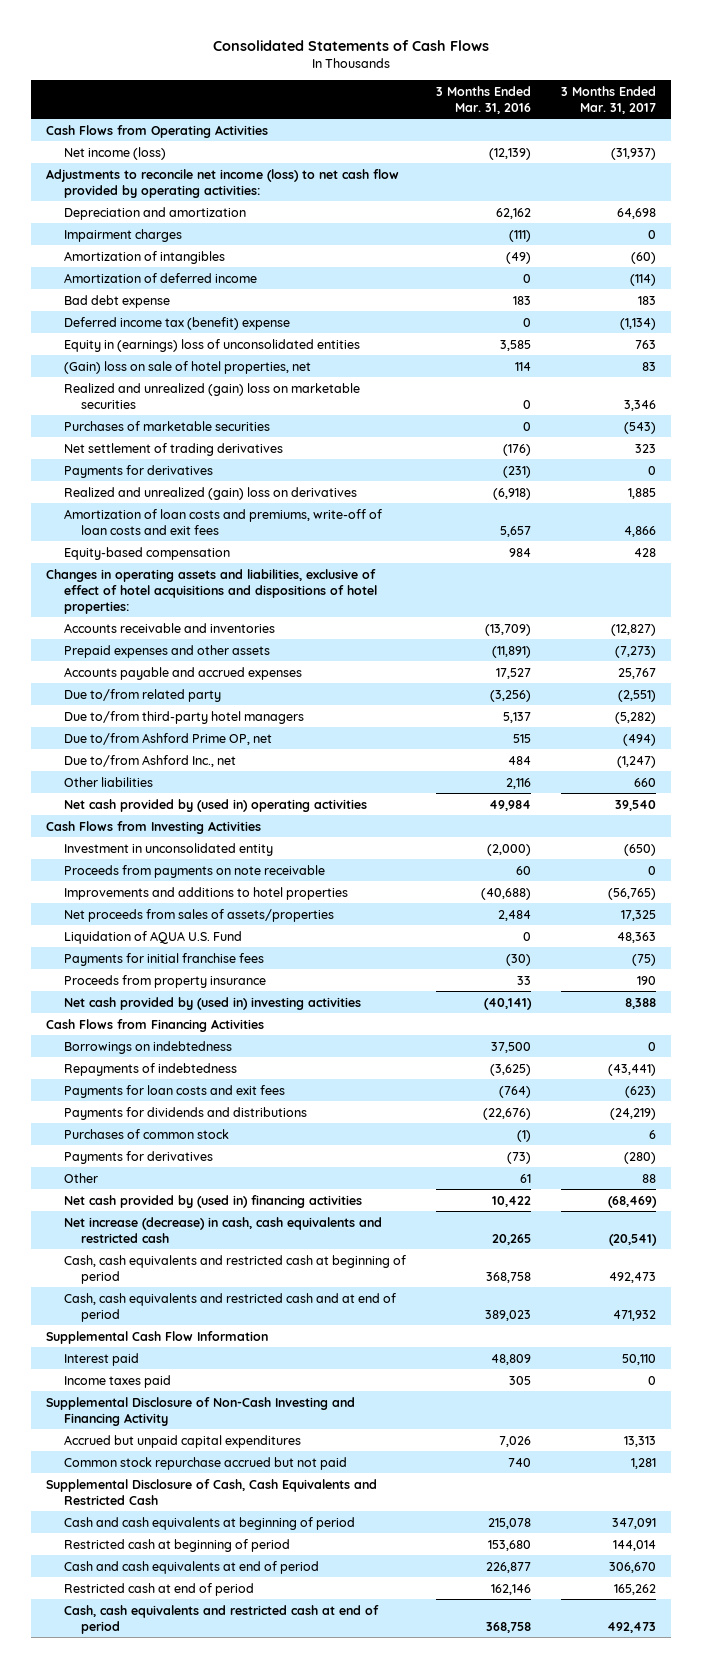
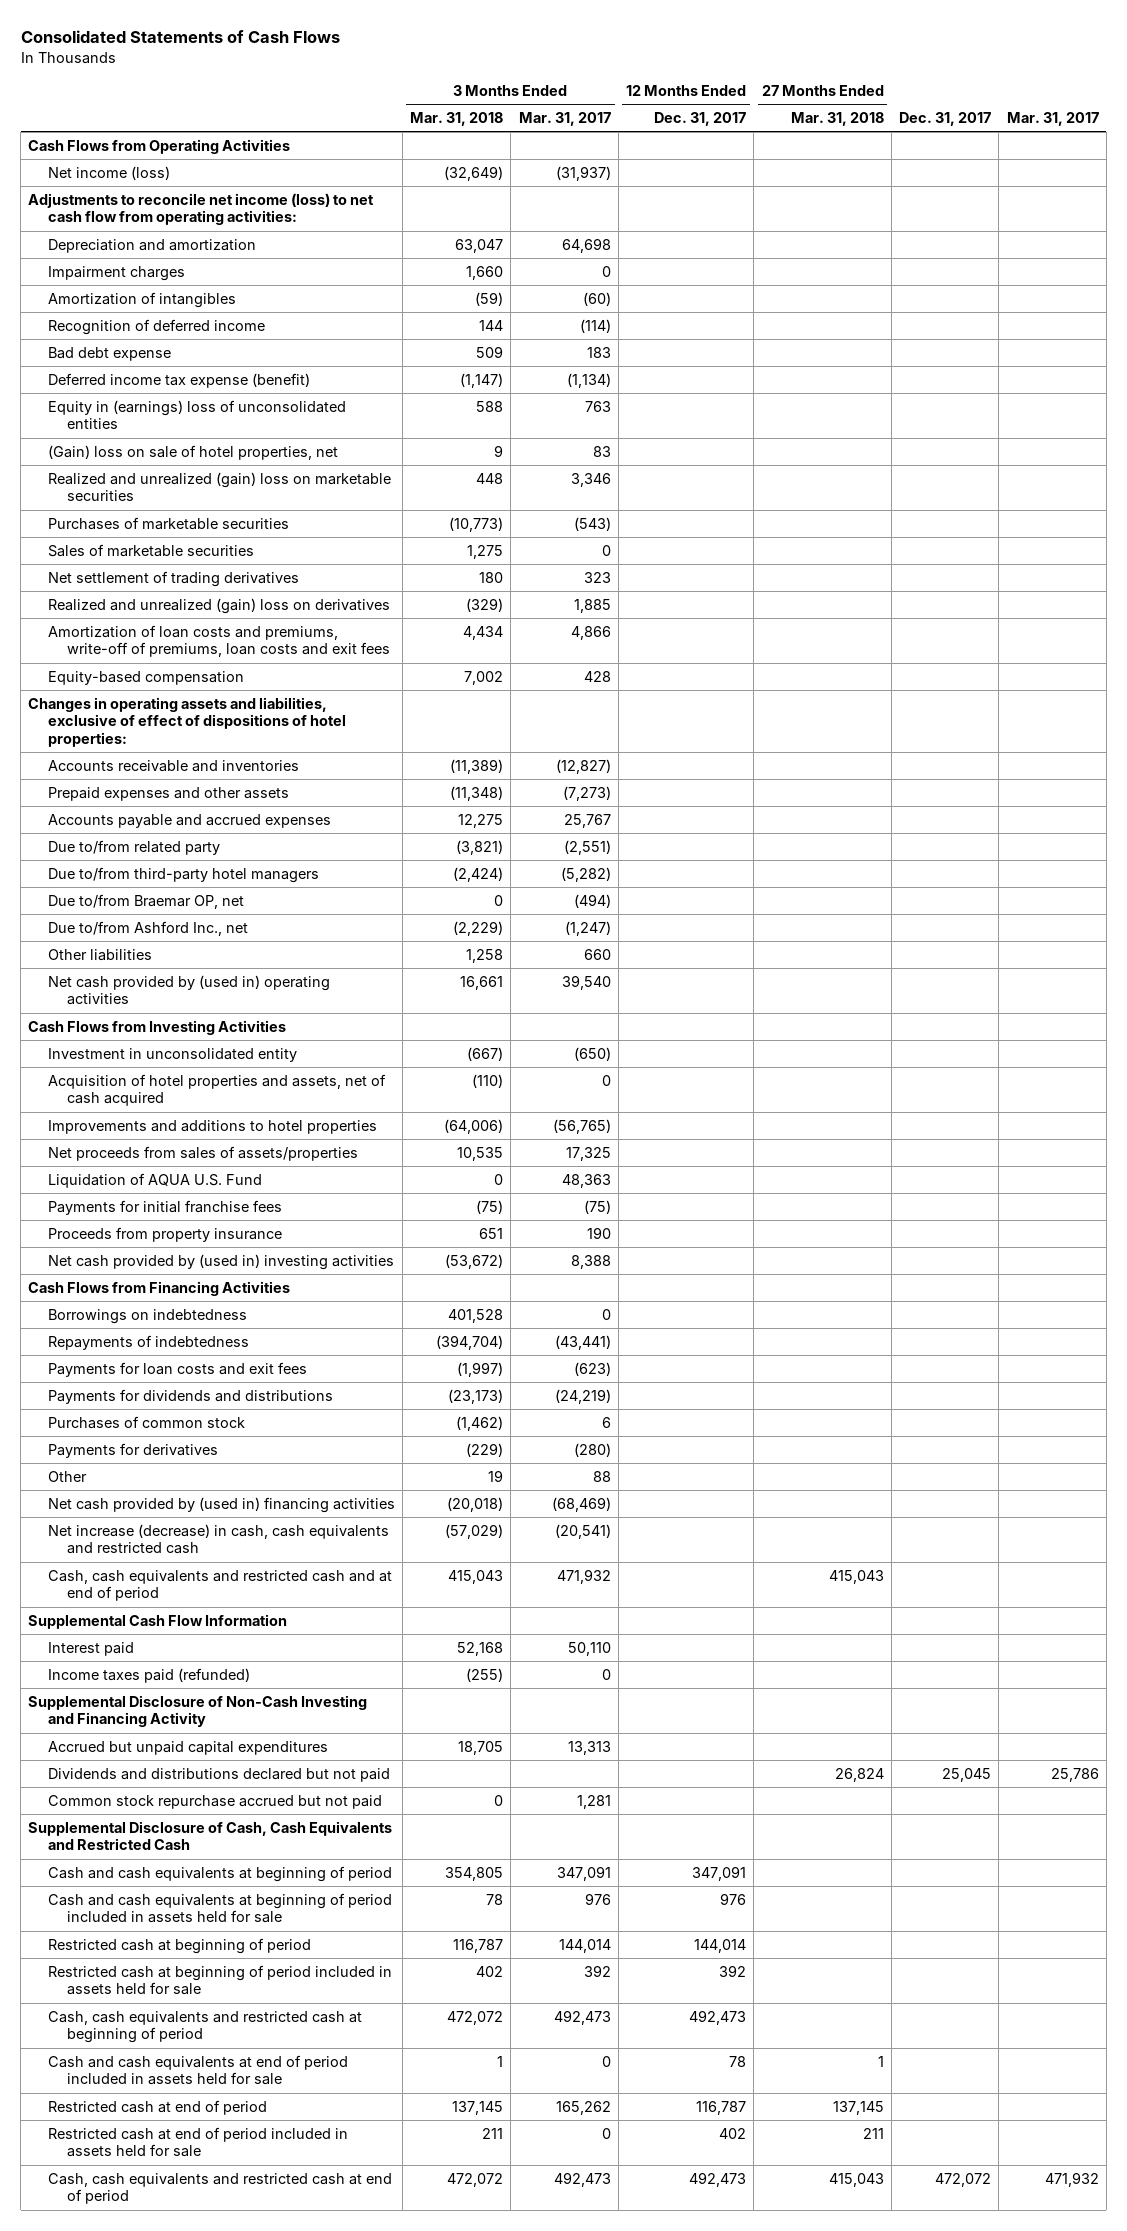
- | 3 Months Ended Mar. 31, 2016 | 3 Months Ended Mar. 31, 2017
+ | 3 Months Ended Mar. 31, 2018 | 3 Months Ended Mar. 31, 2017 | 12 Months Ended Dec. 31, 2017 | 27 Months Ended Mar. 31, 2018 | Dec. 31, 2017 | Mar. 31, 2017
- Adjustments to reconcile net income (loss) to net cash flow provided by operating activities:
+ Adjustments to reconcile net income (loss) to net cash flow from operating activities:
- Amortization of deferred income | 0 | (114)
+ Recognition of deferred income | 144 | (114) | | | |
- Deferred income tax (benefit) expense | 0 | (1,134)
+ Deferred income tax expense (benefit) | (1,147) | (1,134) | | | |
+ Sales of marketable securities | 1,275 | 0 | | | |
- Payments for derivatives | (231) | 0
- Amortization of loan costs and premiums, write-off of loan costs and exit fees | 5,657 | 4,866
+ Amortization of loan costs and premiums, write-off of premiums, loan costs and exit fees | 4,434 | 4,866 | | | |
- Changes in operating assets and liabilities, exclusive of effect of hotel acquisitions and dispositions of hotel properties:
+ Changes in operating assets and liabilities, exclusive of effect of dispositions of hotel properties:
- Due to/from Ashford Prime OP, net | 515 | (494)
+ Due to/from Braemar OP, net | 0 | (494) | | | |
- Proceeds from payments on note receivable | 60 | 0
+ Acquisition of hotel properties and assets, net of cash acquired | (110) | 0 | | | |
- Income taxes paid | 305 | 0
+ Income taxes paid (refunded) | (255) | 0 | | | |
+ Dividends and distributions declared but not paid | | | | 26,824 | 25,045 | 25,786
+ Cash and cash equivalents at beginning of period included in assets held for sale | 78 | 976 | 976 | | |
- Cash and cash equivalents at end of period | 226,877 | 306,670
+ Restricted cash at beginning of period included in assets held for sale | 402 | 392 | 392 | | |
moved down: Cash, cash equivalents and restricted cash at beginning of period | 472,072 | 492,473 | 492,473 | | |
+ Cash and cash equivalents at end of period included in assets held for sale | 1 | 0 | 78 | 1 | |
+ Restricted cash at end of period included in assets held for sale | 211 | 0 | 402 | 211 | |

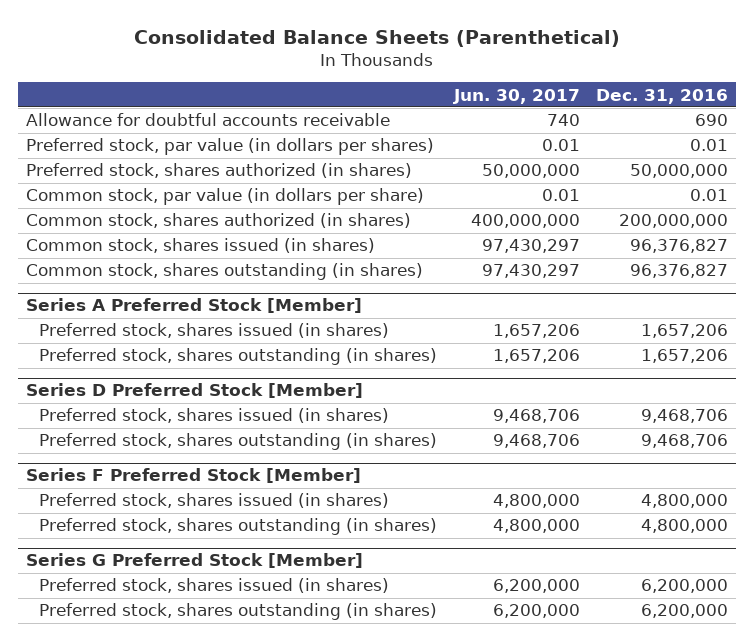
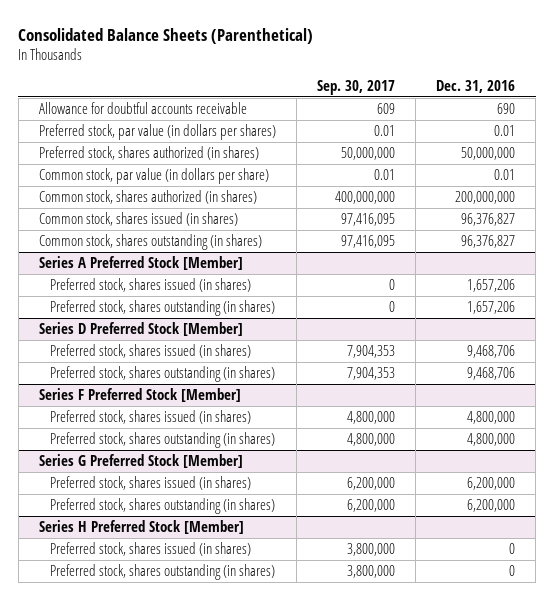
- | Jun. 30, 2017 | Dec. 31, 2016
+ | Sep. 30, 2017 | Dec. 31, 2016
+ Series H Preferred Stock [Member]
+ Preferred stock, shares issued (in shares) | 3,800,000 | 0
+ Preferred stock, shares outstanding (in shares) | 3,800,000 | 0

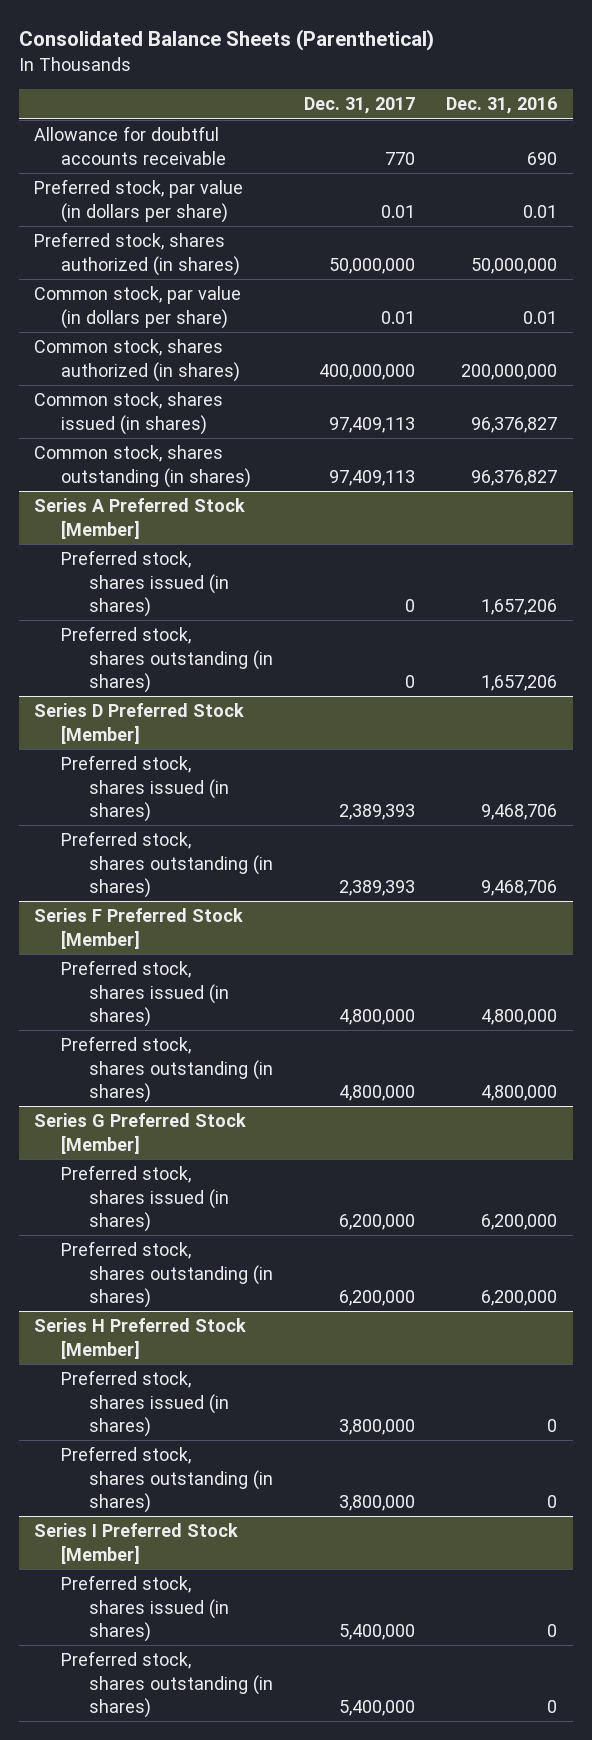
- | Sep. 30, 2017 | Dec. 31, 2016
+ | Dec. 31, 2017 | Dec. 31, 2016
- Preferred stock, par value (in dollars per shares) | 0.01 | 0.01
+ Preferred stock, par value (in dollars per share) | 0.01 | 0.01
+ Series I Preferred Stock [Member]
+ Preferred stock, shares issued (in shares) | 5,400,000 | 0
+ Preferred stock, shares outstanding (in shares) | 5,400,000 | 0

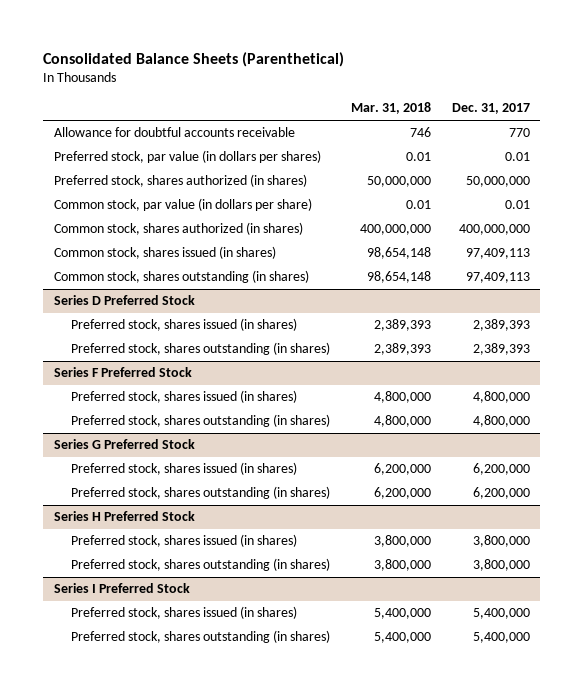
- | Dec. 31, 2017 | Dec. 31, 2016
+ | Mar. 31, 2018 | Dec. 31, 2017
- Preferred stock, par value (in dollars per share) | 0.01 | 0.01
+ Preferred stock, par value (in dollars per shares) | 0.01 | 0.01
- Series A Preferred Stock [Member]
- Preferred stock, shares issued (in shares) | 0 | 1,657,206
- Preferred stock, shares outstanding (in shares) | 0 | 1,657,206
- Series D Preferred Stock [Member]
+ Series D Preferred Stock
- Series F Preferred Stock [Member]
+ Series F Preferred Stock
- Series G Preferred Stock [Member]
+ Series G Preferred Stock
- Series H Preferred Stock [Member]
+ Series H Preferred Stock
- Series I Preferred Stock [Member]
+ Series I Preferred Stock

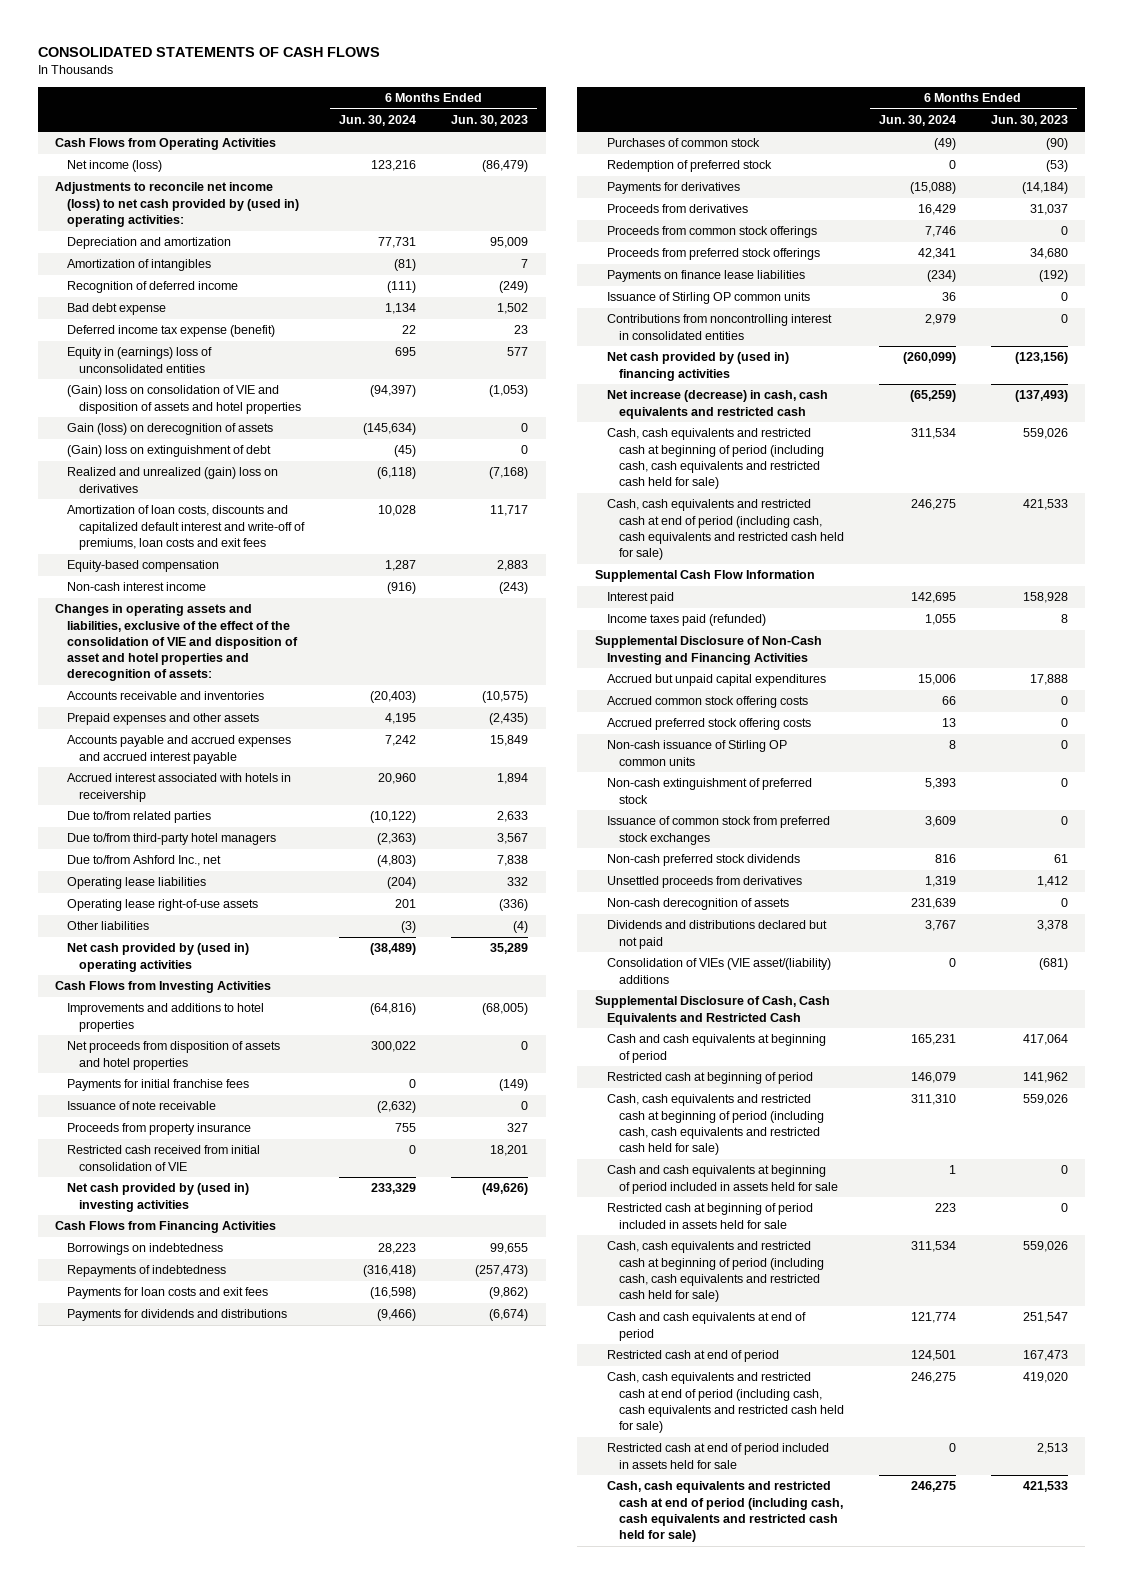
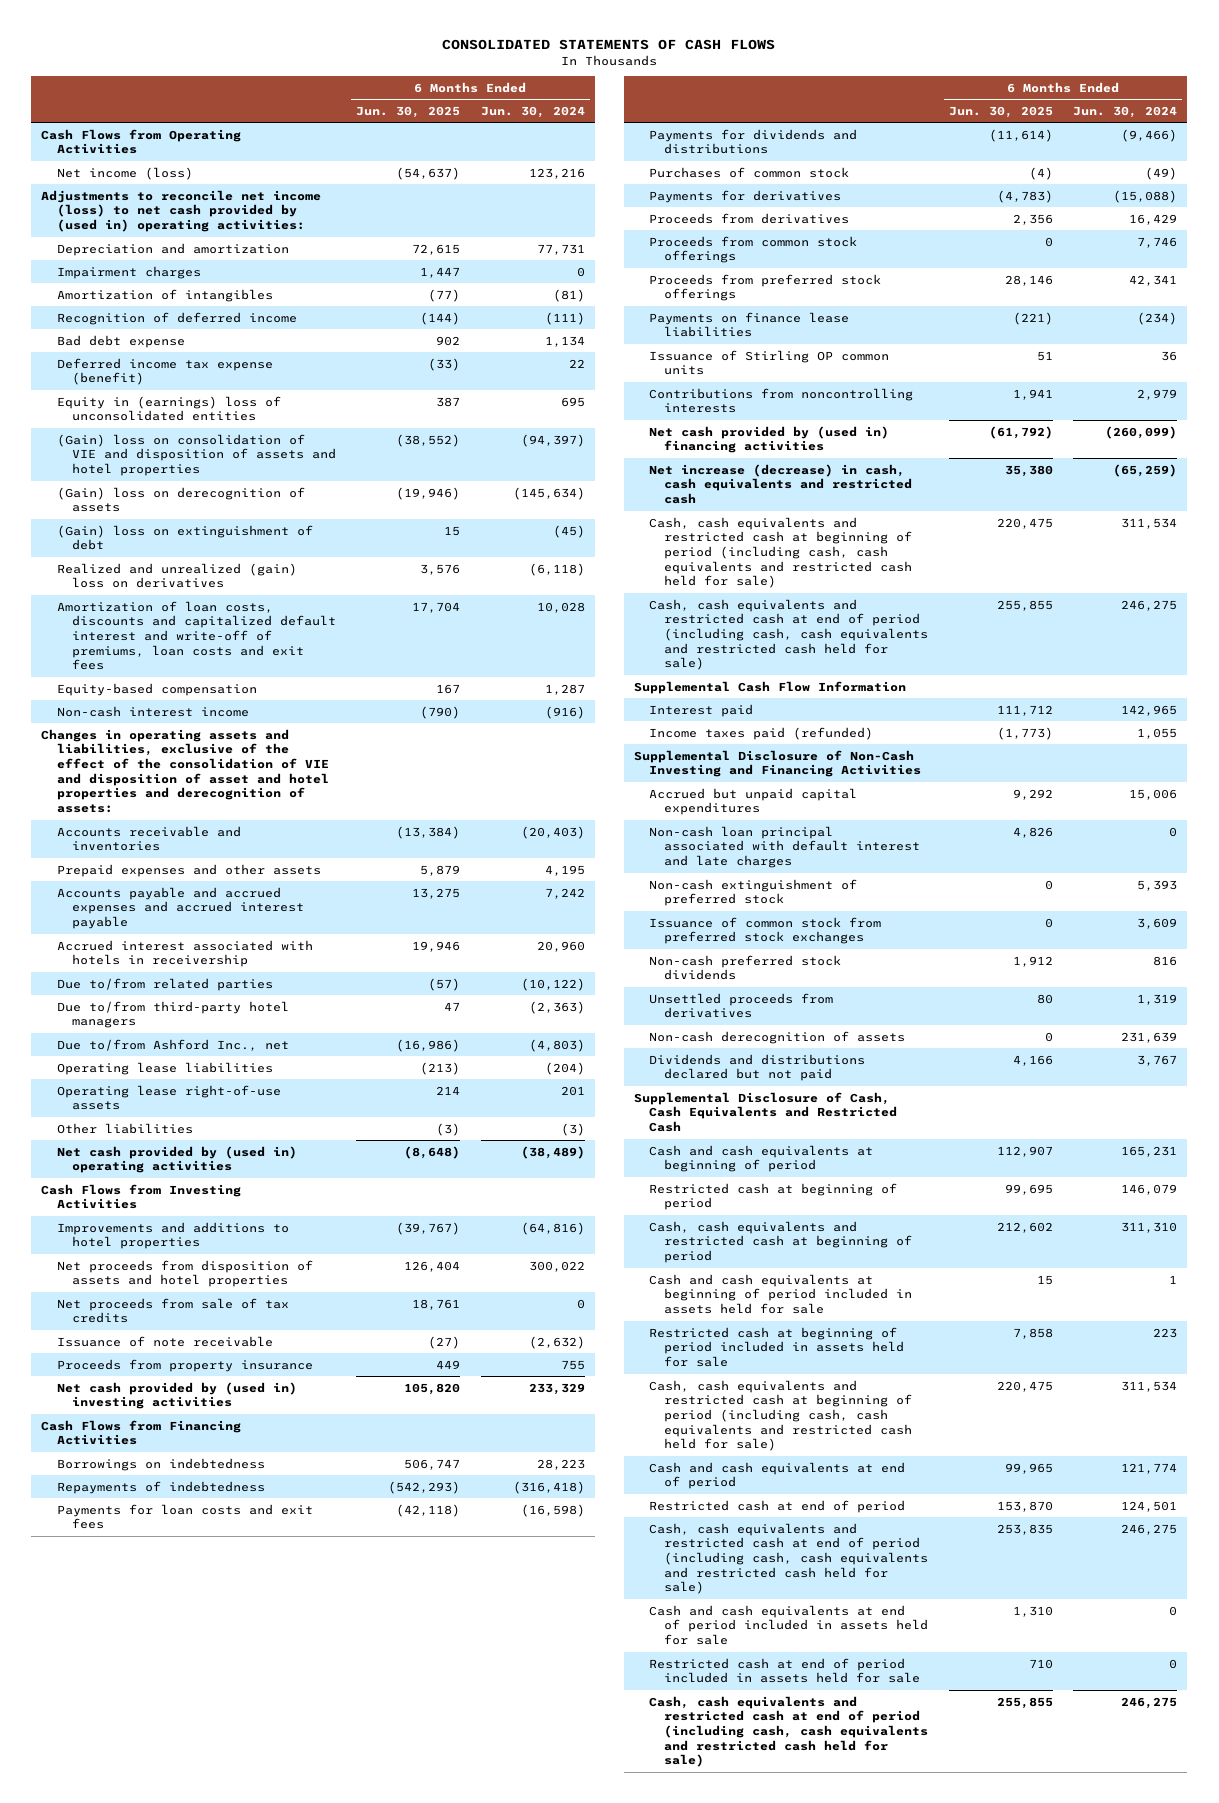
- | 6 Months Ended Jun. 30, 2024 | 6 Months Ended Jun. 30, 2023
+ | 6 Months Ended Jun. 30, 2025 | 6 Months Ended Jun. 30, 2024
+ Impairment charges | 1,447 | 0
- Gain (loss) on derecognition of assets | (145,634) | 0
+ (Gain) loss on derecognition of assets | (19,946) | (145,634)
- Payments for initial franchise fees | 0 | (149)
+ Net proceeds from sale of tax credits | 18,761 | 0
- Restricted cash received from initial consolidation of VIE | 0 | 18,201
- Redemption of preferred stock | 0 | (53)
- Contributions from noncontrolling interest in consolidated entities | 2,979 | 0
+ Contributions from noncontrolling interests | 1,941 | 2,979
- Interest paid | 142,695 | 158,928
+ Interest paid | 111,712 | 142,965
- Accrued common stock offering costs | 66 | 0
- Accrued preferred stock offering costs | 13 | 0
- Non-cash issuance of Stirling OP common units | 8 | 0
+ Non-cash loan principal associated with default interest and late charges | 4,826 | 0
- Consolidation of VIEs (VIE asset/(liability) additions | 0 | (681)
- Cash, cash equivalents and restricted cash at beginning of period (including cash, cash equivalents and restricted cash held for sale) | 311,310 | 559,026
+ Cash, cash equivalents and restricted cash at beginning of period | 212,602 | 311,310
+ Cash and cash equivalents at end of period included in assets held for sale | 1,310 | 0

